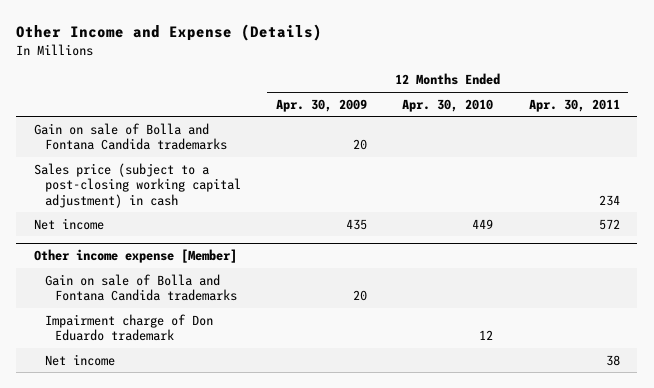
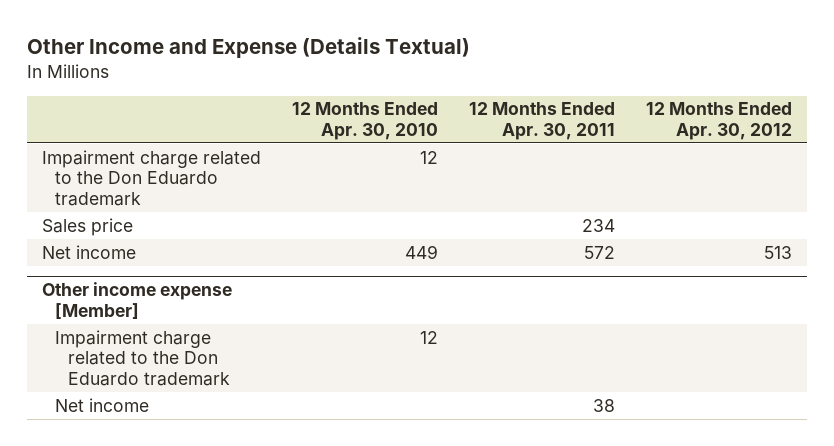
- Other Income and Expense (Details)
+ Other Income and Expense (Details Textual)
- | 12 Months Ended Apr. 30, 2009 | 12 Months Ended Apr. 30, 2010 | 12 Months Ended Apr. 30, 2011
+ | 12 Months Ended Apr. 30, 2010 | 12 Months Ended Apr. 30, 2011 | 12 Months Ended Apr. 30, 2012
- Gain on sale of Bolla and Fontana Candida trademarks | 20 | |
- Sales price (subject to a post-closing working capital adjustment) in cash | | | 234
+ Impairment charge related to the Don Eduardo trademark | 12 | |
+ Sales price | | 234 |
@ Other income expense [Member]
- Gain on sale of Bolla and Fontana Candida trademarks | 20 | |
- Impairment charge of Don Eduardo trademark | | 12 |
+ Impairment charge related to the Don Eduardo trademark | 12 | |

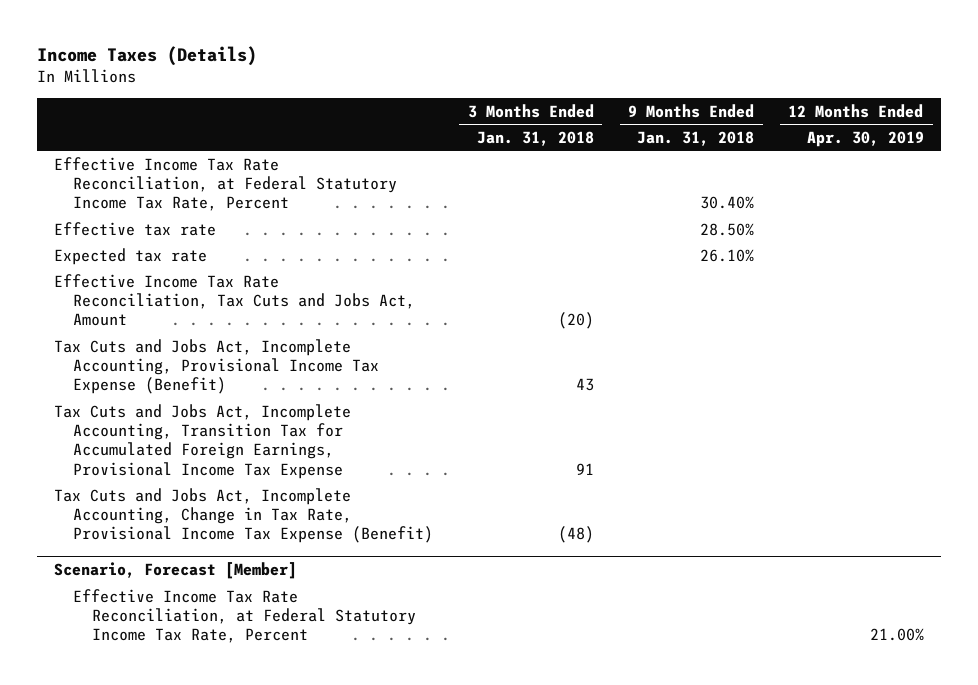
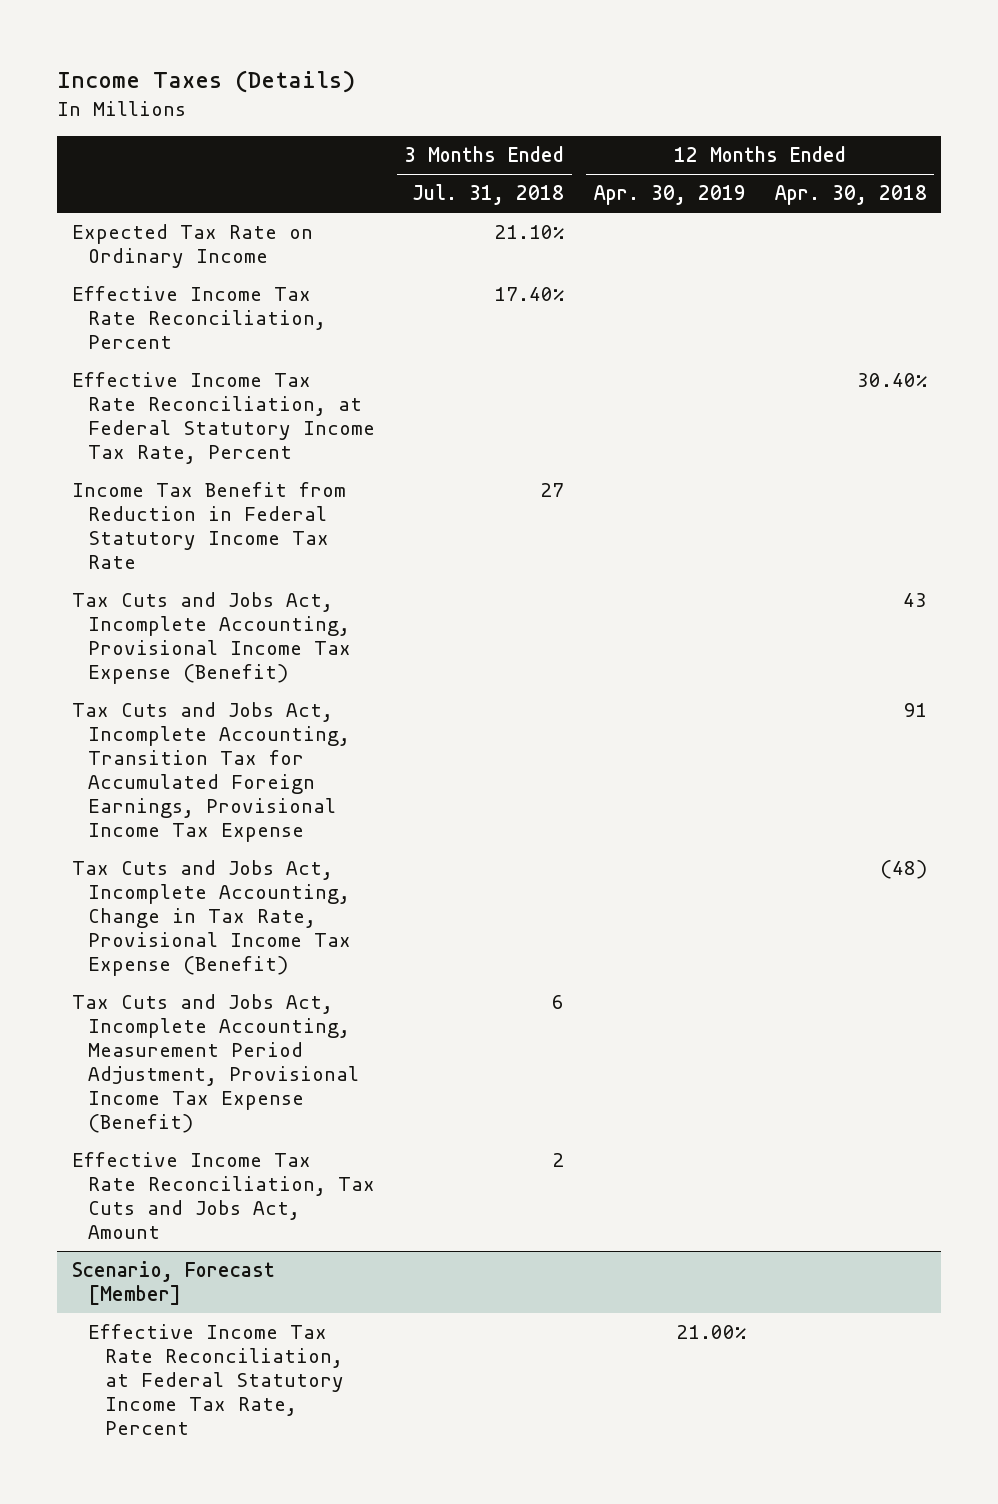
- | 3 Months Ended Jan. 31, 2018 | 9 Months Ended Jan. 31, 2018 | 12 Months Ended Apr. 30, 2019
+ | 3 Months Ended Jul. 31, 2018 | 12 Months Ended Apr. 30, 2019 | 12 Months Ended Apr. 30, 2018
+ Expected Tax Rate on Ordinary Income | 21.10% | |
+ Effective Income Tax Rate Reconciliation, Percent | 17.40% | |
- Effective tax rate | | 28.50% |
- Expected tax rate | | 26.10% |
+ Income Tax Benefit from Reduction in Federal Statutory Income Tax Rate | 27 | |
+ Tax Cuts and Jobs Act, Incomplete Accounting, Measurement Period Adjustment, Provisional Income Tax Expense (Benefit) | 6 | |
moved down: Effective Income Tax Rate Reconciliation, Tax Cuts and Jobs Act, Amount | 2 | |

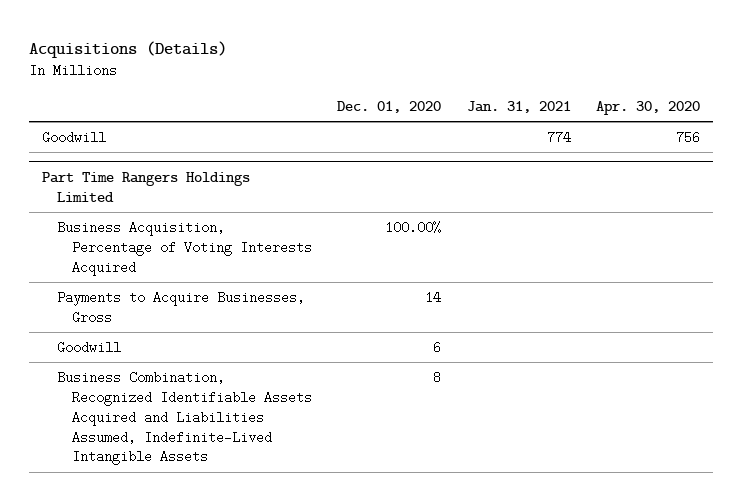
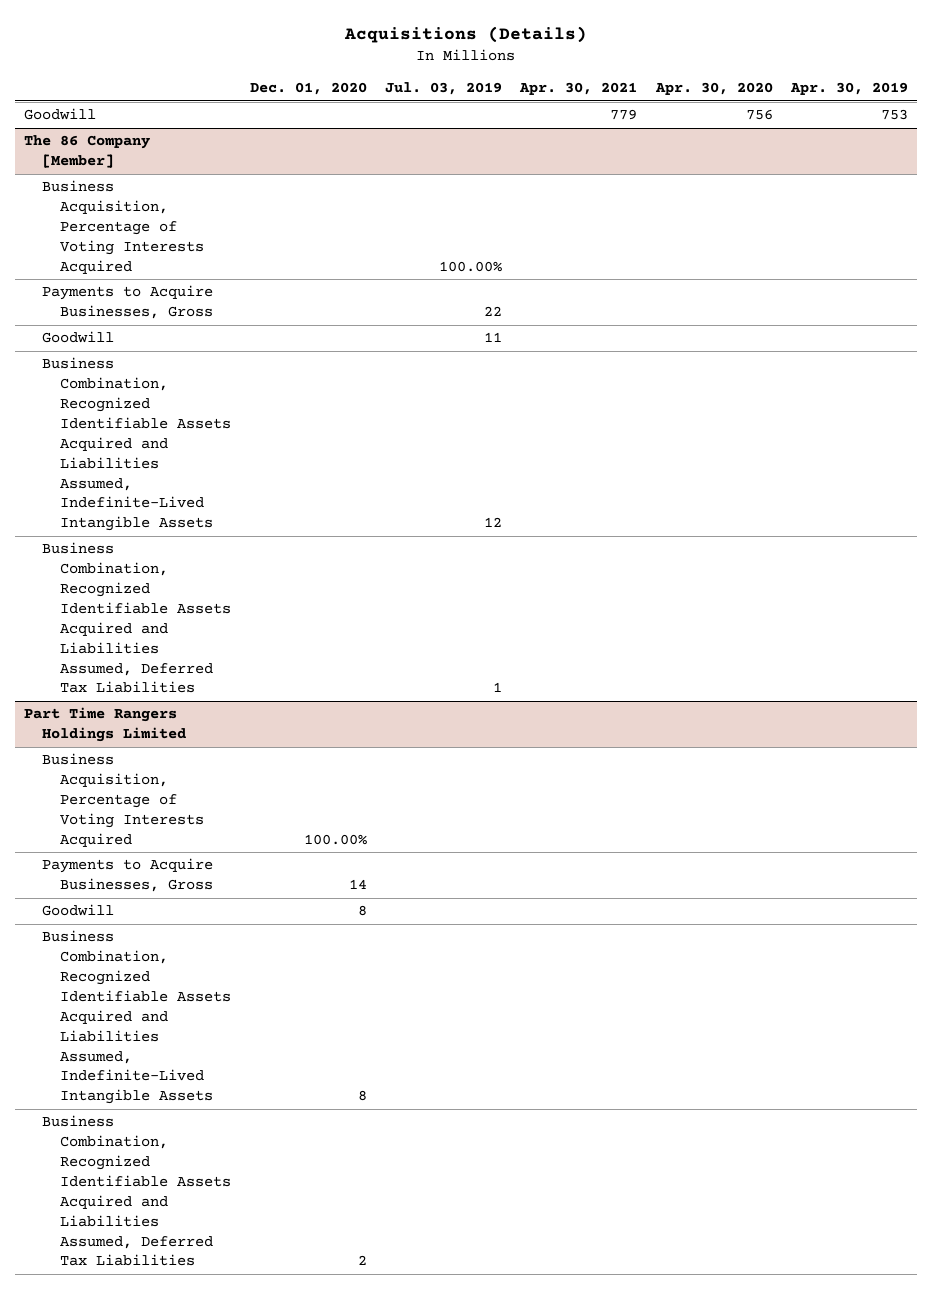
- | Dec. 01, 2020 | Jan. 31, 2021 | Apr. 30, 2020
+ | Dec. 01, 2020 | Jul. 03, 2019 | Apr. 30, 2021 | Apr. 30, 2020 | Apr. 30, 2019
+ The 86 Company [Member]
+ Business Acquisition, Percentage of Voting Interests Acquired | | 100.00% | | |
+ Payments to Acquire Businesses, Gross | | 22 | | |
+ Goodwill | | 11 | | |
+ Business Combination, Recognized Identifiable Assets Acquired and Liabilities Assumed, Indefinite-Lived Intangible Assets | | 12 | | |
+ Business Combination, Recognized Identifiable Assets Acquired and Liabilities Assumed, Deferred Tax Liabilities | | 1 | | |
@ Part Time Rangers Holdings Limited
- Goodwill | 6 | |
+ Goodwill | 8 | | | |
+ Business Combination, Recognized Identifiable Assets Acquired and Liabilities Assumed, Deferred Tax Liabilities | 2 | | | |

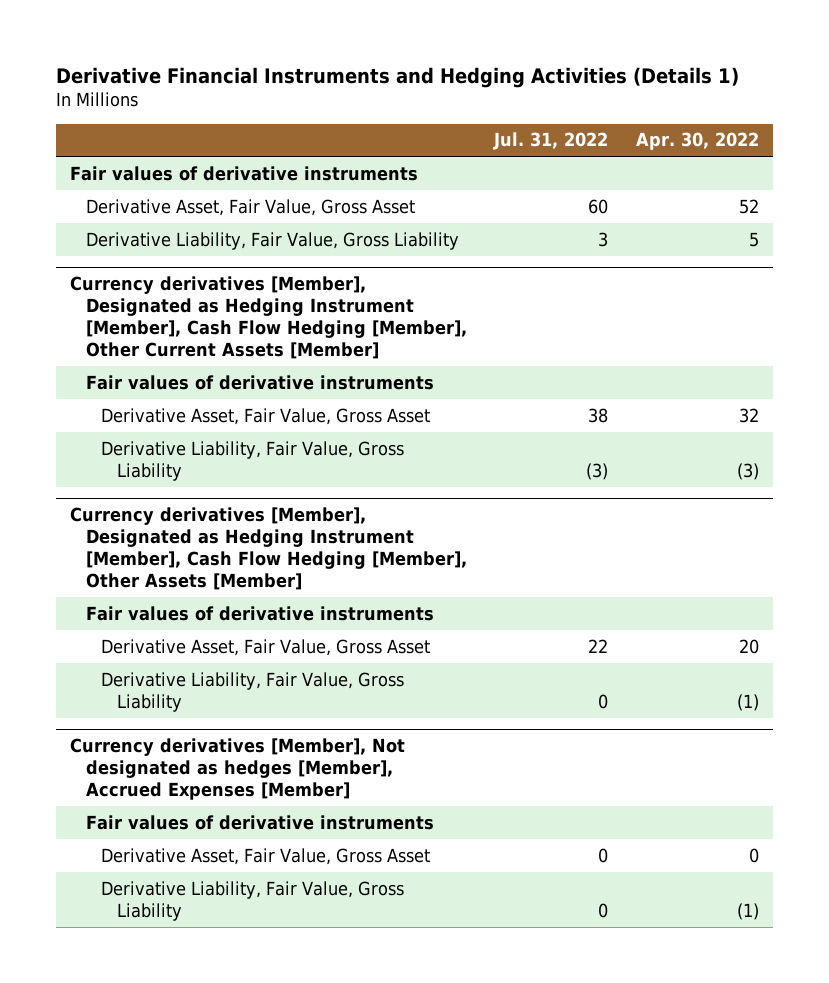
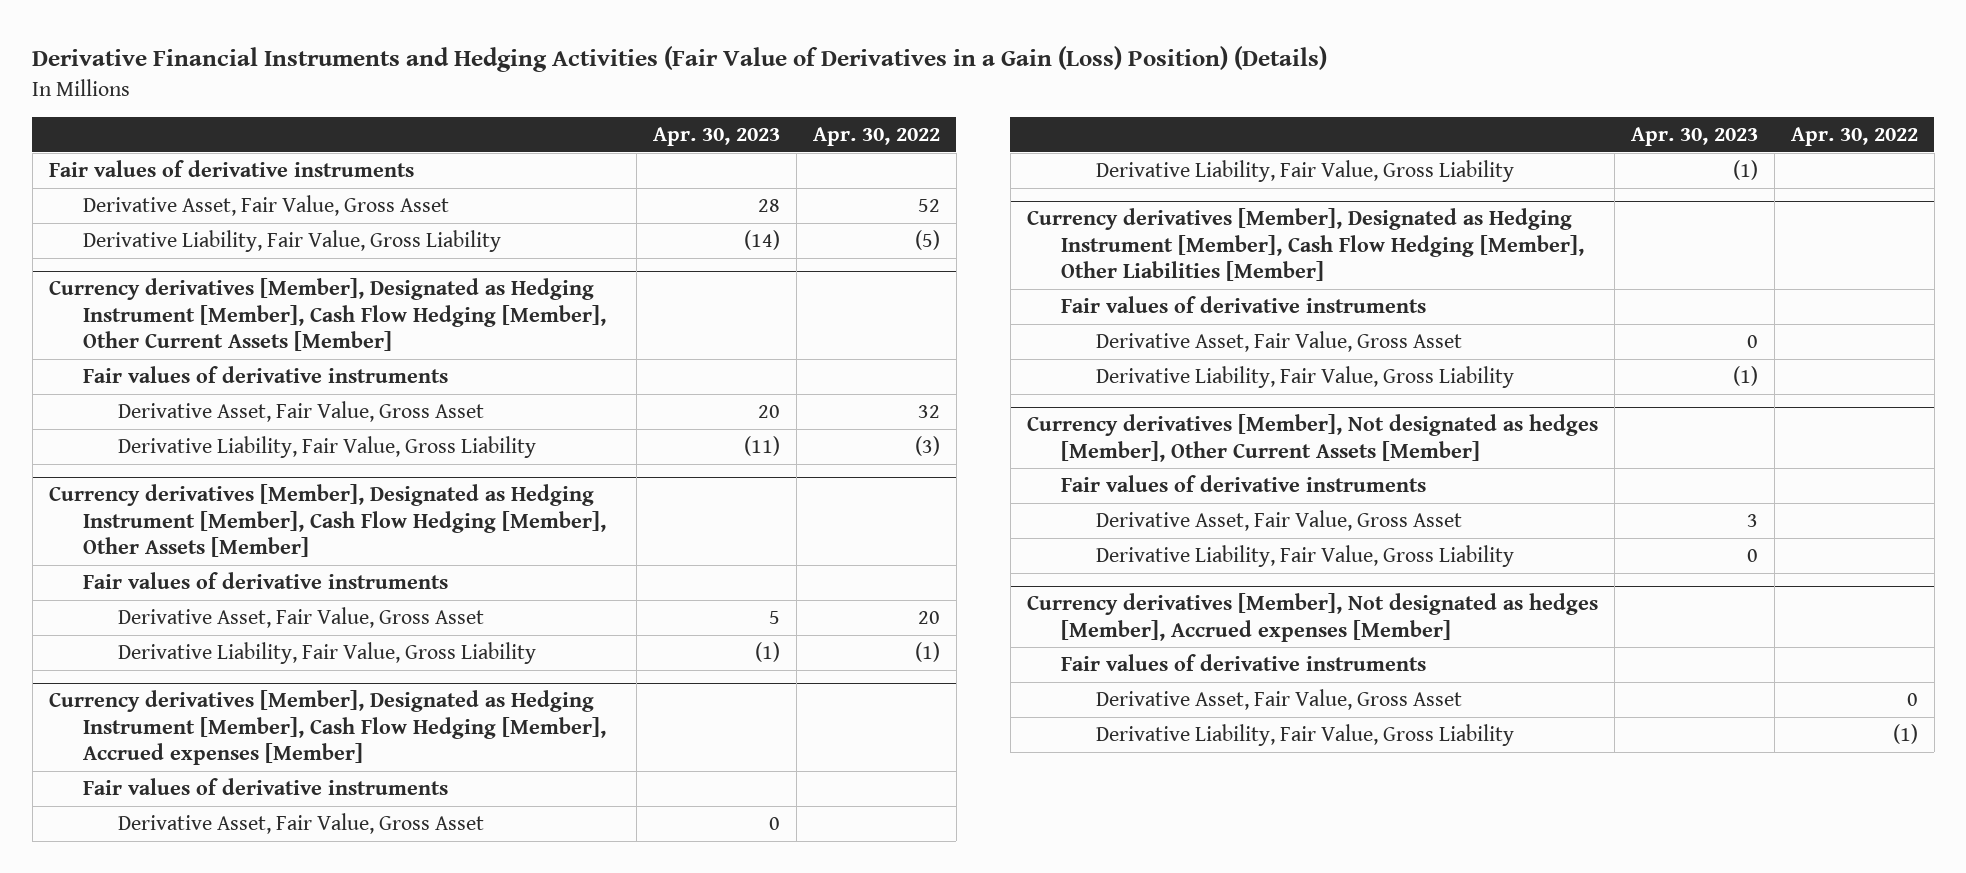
- Derivative Financial Instruments and Hedging Activities (Details 1)
+ Derivative Financial Instruments and Hedging Activities (Fair Value of Derivatives in a Gain (Loss) Position) (Details)
- | Jul. 31, 2022 | Apr. 30, 2022
+ | Apr. 30, 2023 | Apr. 30, 2022
- Derivative Liability, Fair Value, Gross Liability | 3 | 5
+ Derivative Liability, Fair Value, Gross Liability | (14) | (5)
- Currency derivatives [Member], Not designated as hedges [Member], Accrued Expenses [Member]
+ Currency derivatives [Member], Designated as Hedging Instrument [Member], Cash Flow Hedging [Member], Accrued expenses [Member]
+ Fair values of derivative instruments
+ Derivative Asset, Fair Value, Gross Asset | 0 |
+ Derivative Liability, Fair Value, Gross Liability | (1) |
+ Currency derivatives [Member], Designated as Hedging Instrument [Member], Cash Flow Hedging [Member], Other Liabilities [Member]
+ Fair values of derivative instruments
+ Derivative Asset, Fair Value, Gross Asset | 0 |
+ Derivative Liability, Fair Value, Gross Liability | (1) |
+ Currency derivatives [Member], Not designated as hedges [Member], Other Current Assets [Member]
+ Fair values of derivative instruments
+ Derivative Asset, Fair Value, Gross Asset | 3 |
+ Derivative Liability, Fair Value, Gross Liability | 0 |
+ Currency derivatives [Member], Not designated as hedges [Member], Accrued expenses [Member]

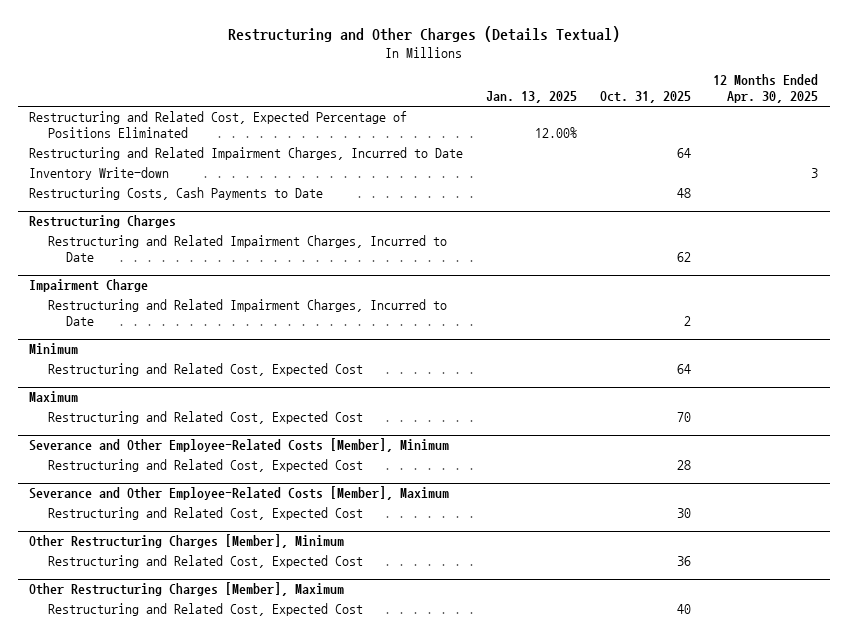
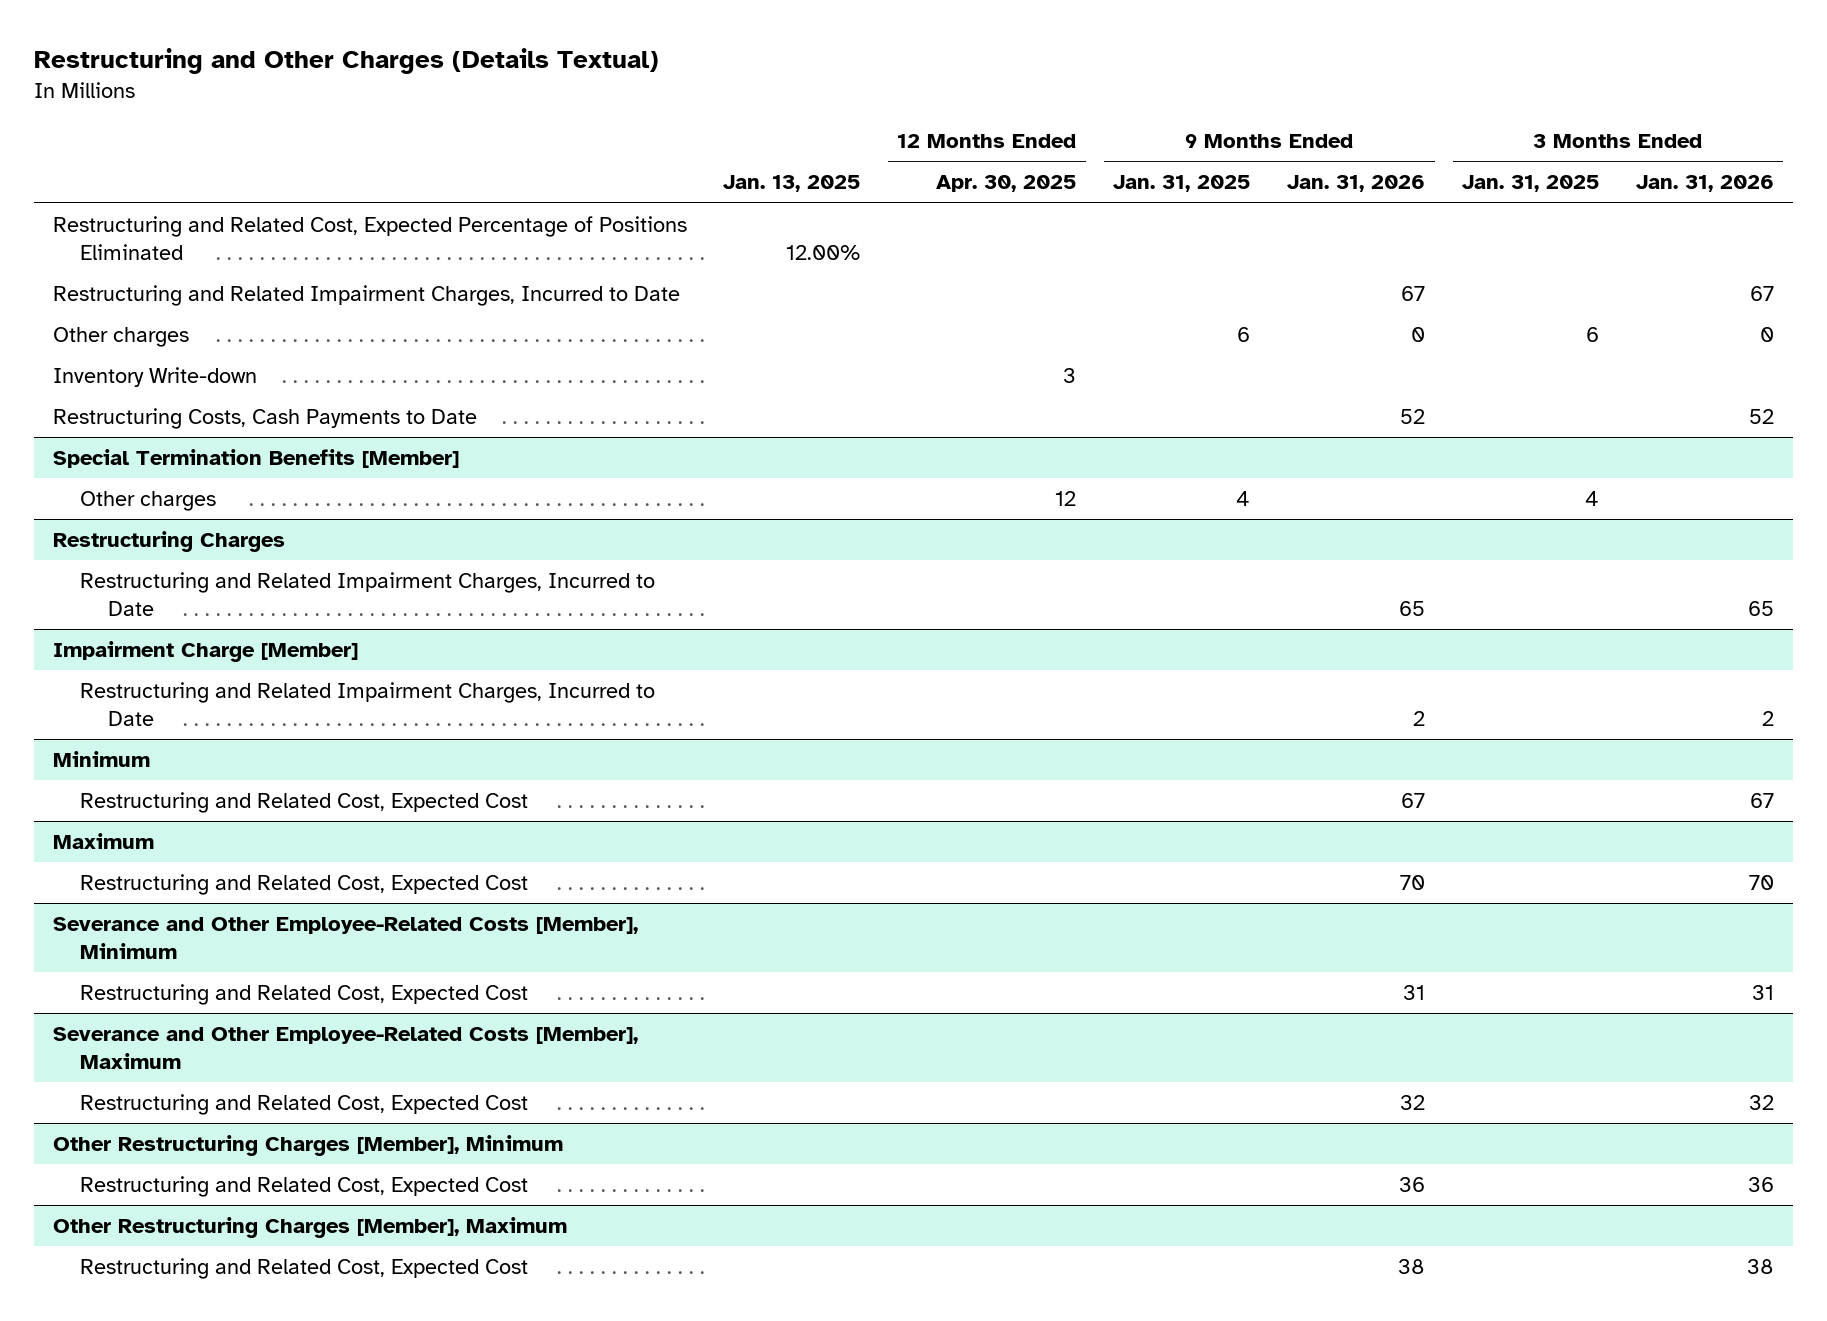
- | Jan. 13, 2025 | Oct. 31, 2025 | 12 Months Ended Apr. 30, 2025
+ | Jan. 13, 2025 | 12 Months Ended Apr. 30, 2025 | 9 Months Ended Jan. 31, 2025 | 9 Months Ended Jan. 31, 2026 | 3 Months Ended Jan. 31, 2025 | 3 Months Ended Jan. 31, 2026
+ Other charges | | | 6 | 0 | 6 | 0
+ Special Termination Benefits [Member]
+ Other charges | | 12 | 4 | | 4 |
- Impairment Charge
+ Impairment Charge [Member]

